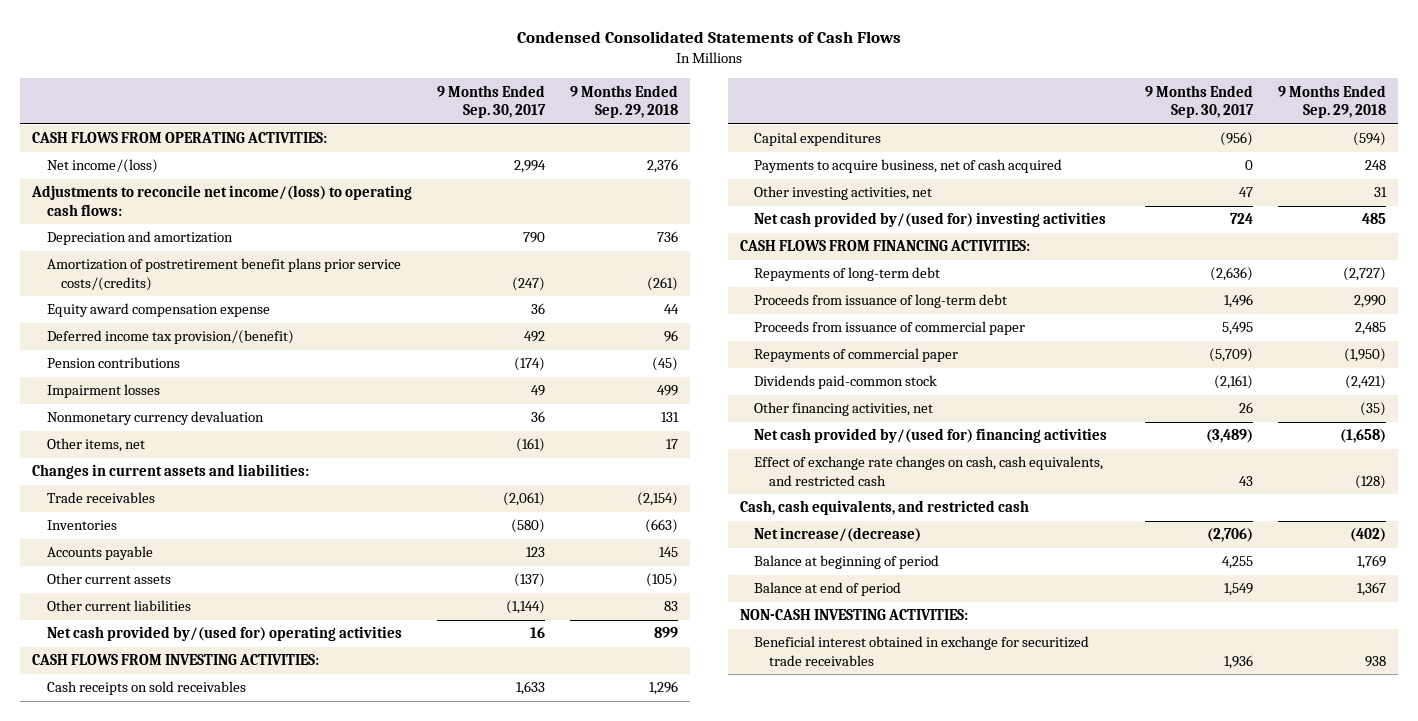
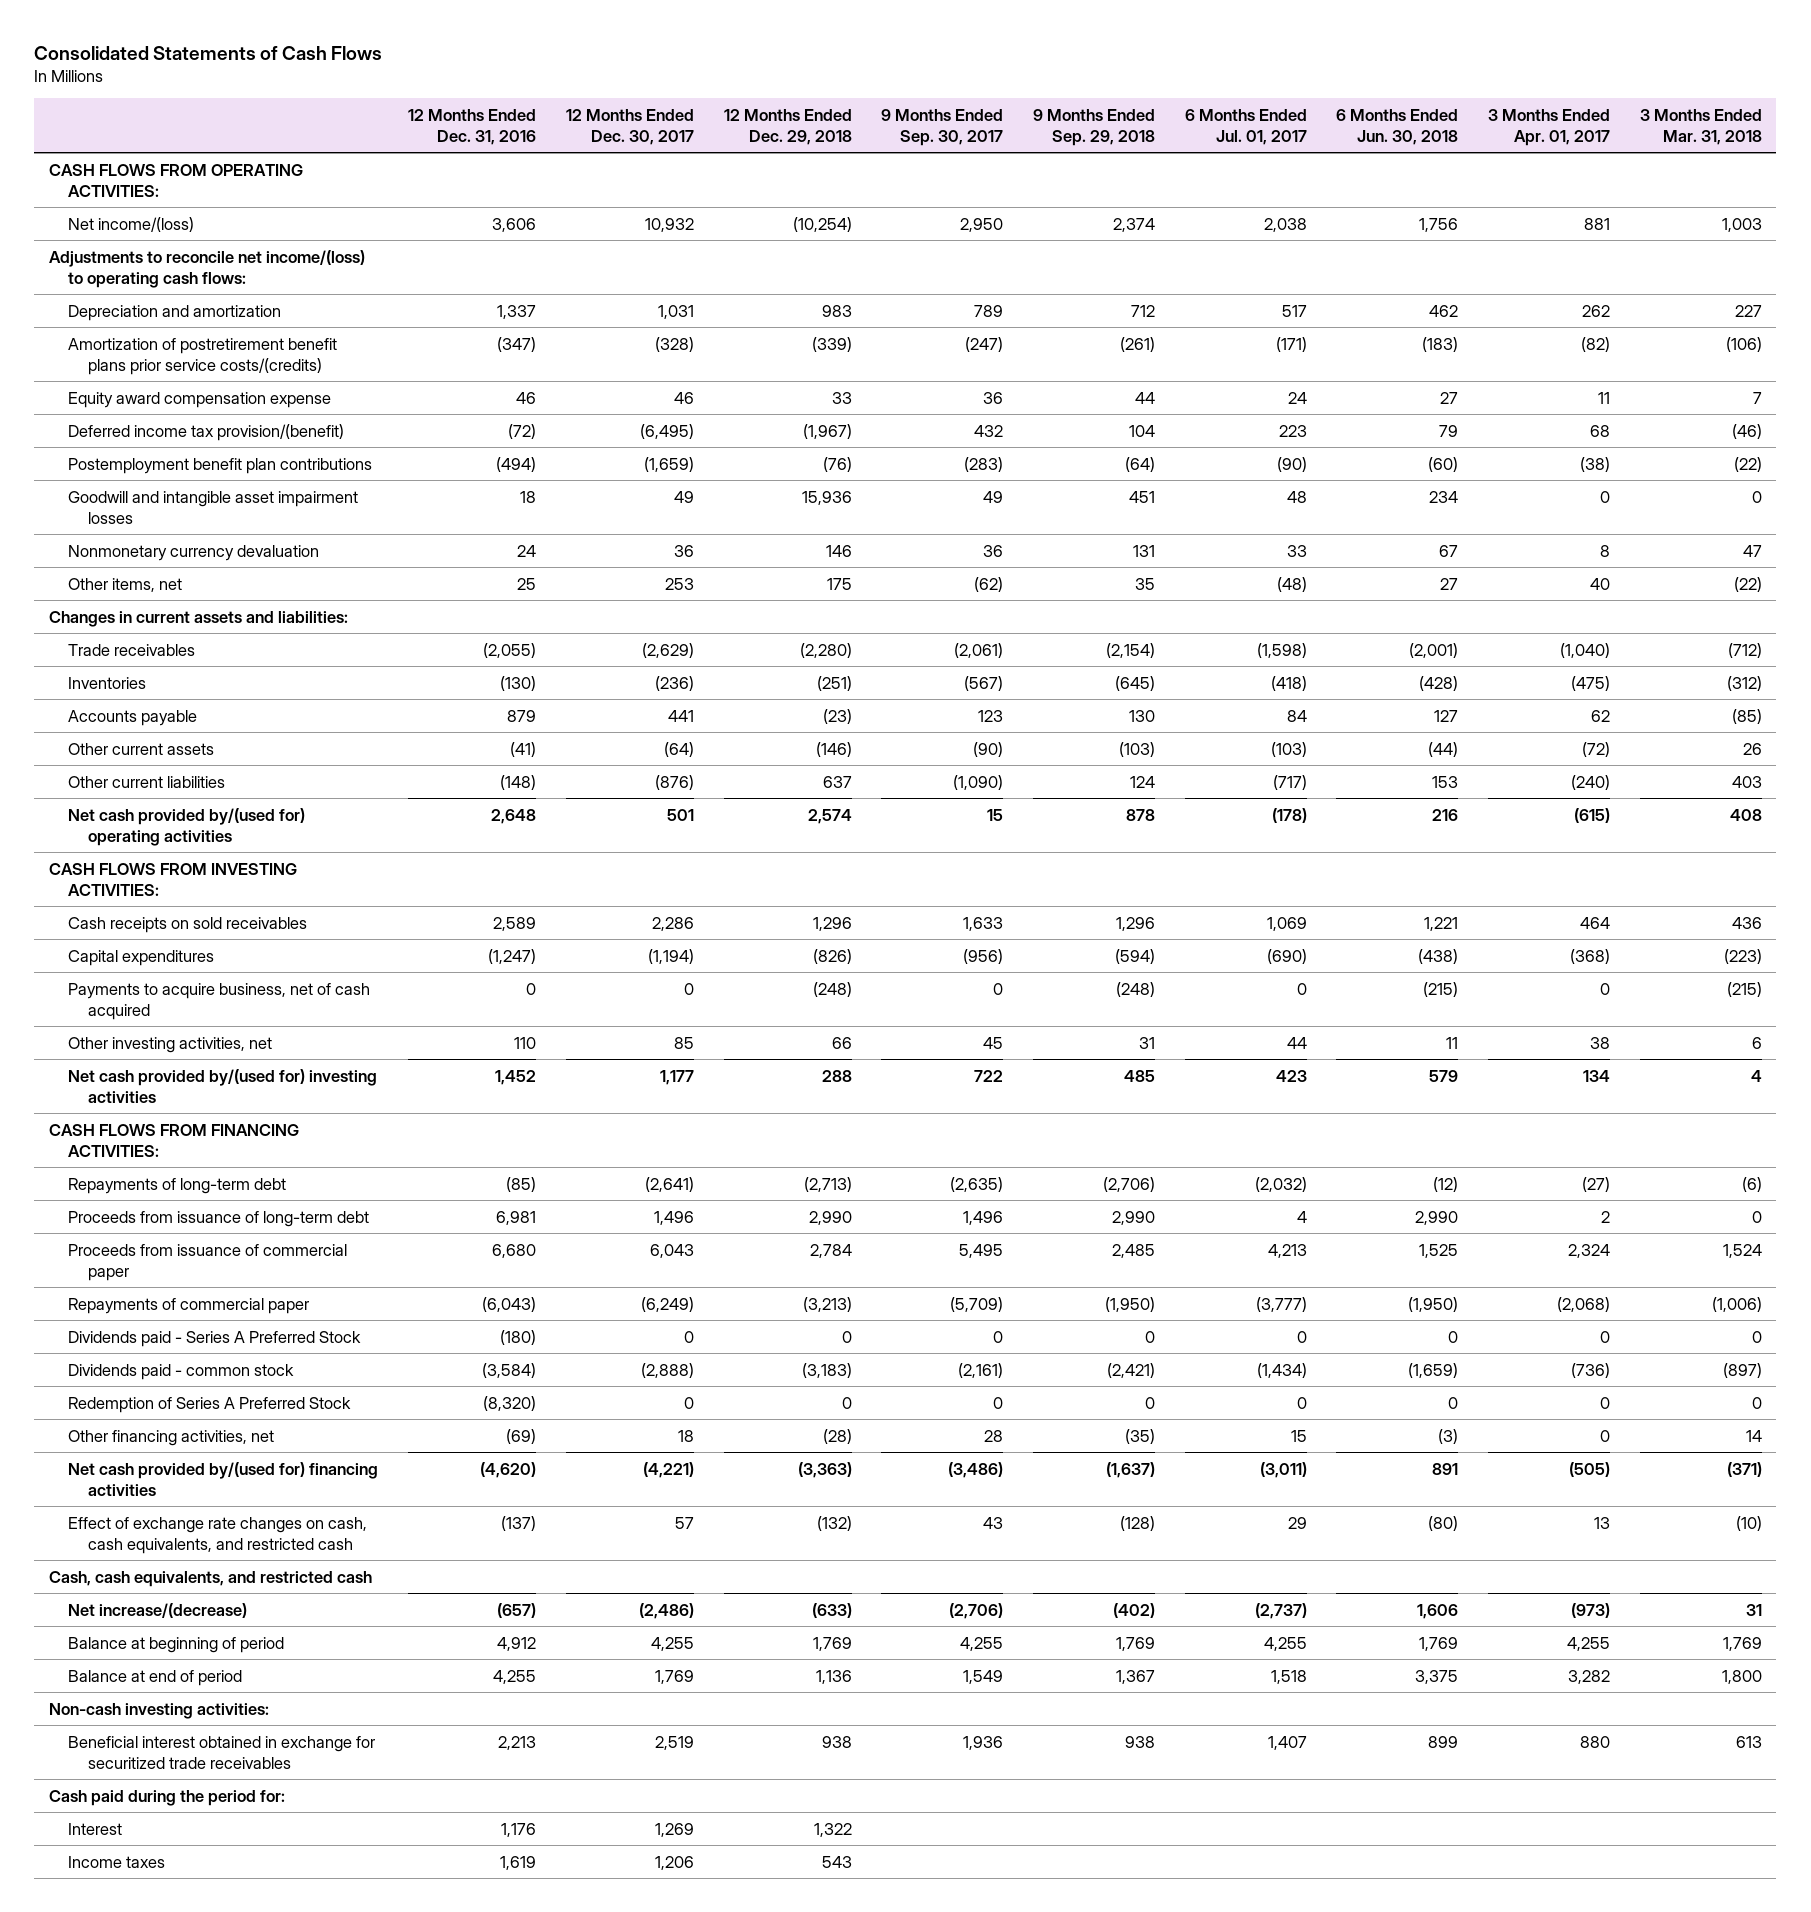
- Condensed Consolidated Statements of Cash Flows
+ Consolidated Statements of Cash Flows
- | 9 Months Ended Sep. 30, 2017 | 9 Months Ended Sep. 29, 2018
+ | 12 Months Ended Dec. 31, 2016 | 12 Months Ended Dec. 30, 2017 | 12 Months Ended Dec. 29, 2018 | 9 Months Ended Sep. 30, 2017 | 9 Months Ended Sep. 29, 2018 | 6 Months Ended Jul. 01, 2017 | 6 Months Ended Jun. 30, 2018 | 3 Months Ended Apr. 01, 2017 | 3 Months Ended Mar. 31, 2018
- Net income/(loss) | 2,994 | 2,376
+ Net income/(loss) | 3,606 | 10,932 | (10,254) | 2,950 | 2,374 | 2,038 | 1,756 | 881 | 1,003
- Depreciation and amortization | 790 | 736
+ Depreciation and amortization | 1,337 | 1,031 | 983 | 789 | 712 | 517 | 462 | 262 | 227
- Deferred income tax provision/(benefit) | 492 | 96
- Pension contributions | (174) | (45)
- Impairment losses | 49 | 499
+ Deferred income tax provision/(benefit) | (72) | (6,495) | (1,967) | 432 | 104 | 223 | 79 | 68 | (46)
+ Postemployment benefit plan contributions | (494) | (1,659) | (76) | (283) | (64) | (90) | (60) | (38) | (22)
+ Goodwill and intangible asset impairment losses | 18 | 49 | 15,936 | 49 | 451 | 48 | 234 | 0 | 0
- Other items, net | (161) | 17
+ Other items, net | 25 | 253 | 175 | (62) | 35 | (48) | 27 | 40 | (22)
- Inventories | (580) | (663)
- Accounts payable | 123 | 145
- Other current assets | (137) | (105)
- Other current liabilities | (1,144) | 83
- Net cash provided by/(used for) operating activities | 16 | 899
+ Inventories | (130) | (236) | (251) | (567) | (645) | (418) | (428) | (475) | (312)
+ Accounts payable | 879 | 441 | (23) | 123 | 130 | 84 | 127 | 62 | (85)
+ Other current assets | (41) | (64) | (146) | (90) | (103) | (103) | (44) | (72) | 26
+ Other current liabilities | (148) | (876) | 637 | (1,090) | 124 | (717) | 153 | (240) | 403
+ Net cash provided by/(used for) operating activities | 2,648 | 501 | 2,574 | 15 | 878 | (178) | 216 | (615) | 408
- Payments to acquire business, net of cash acquired | 0 | 248
- Other investing activities, net | 47 | 31
- Net cash provided by/(used for) investing activities | 724 | 485
+ Payments to acquire business, net of cash acquired | 0 | 0 | (248) | 0 | (248) | 0 | (215) | 0 | (215)
+ Other investing activities, net | 110 | 85 | 66 | 45 | 31 | 44 | 11 | 38 | 6
+ Net cash provided by/(used for) investing activities | 1,452 | 1,177 | 288 | 722 | 485 | 423 | 579 | 134 | 4
- Repayments of long-term debt | (2,636) | (2,727)
+ Repayments of long-term debt | (85) | (2,641) | (2,713) | (2,635) | (2,706) | (2,032) | (12) | (27) | (6)
- Dividends paid-common stock | (2,161) | (2,421)
- Other financing activities, net | 26 | (35)
- Net cash provided by/(used for) financing activities | (3,489) | (1,658)
+ Dividends paid - Series A Preferred Stock | (180) | 0 | 0 | 0 | 0 | 0 | 0 | 0 | 0
+ Dividends paid - common stock | (3,584) | (2,888) | (3,183) | (2,161) | (2,421) | (1,434) | (1,659) | (736) | (897)
+ Redemption of Series A Preferred Stock | (8,320) | 0 | 0 | 0 | 0 | 0 | 0 | 0 | 0
+ Other financing activities, net | (69) | 18 | (28) | 28 | (35) | 15 | (3) | 0 | 14
+ Net cash provided by/(used for) financing activities | (4,620) | (4,221) | (3,363) | (3,486) | (1,637) | (3,011) | 891 | (505) | (371)
- NON-CASH INVESTING ACTIVITIES:
+ Non-cash investing activities:
+ Cash paid during the period for:
+ Interest | 1,176 | 1,269 | 1,322 | | | | | |
+ Income taxes | 1,619 | 1,206 | 543 | | | | | |

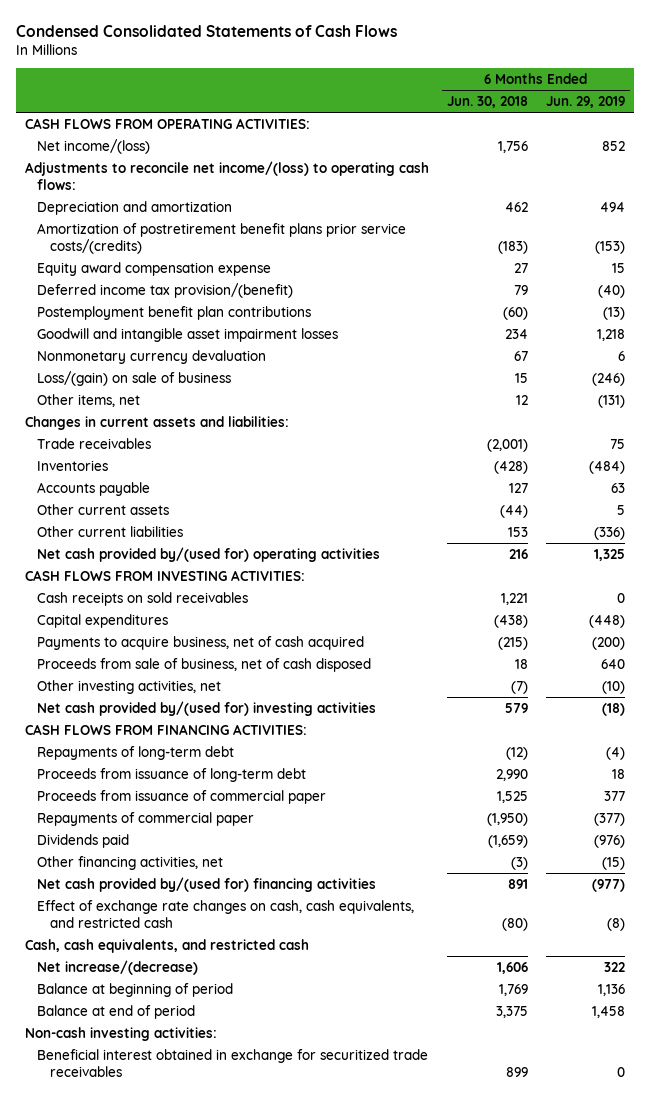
- Consolidated Statements of Cash Flows
+ Condensed Consolidated Statements of Cash Flows
- | 12 Months Ended Dec. 31, 2016 | 12 Months Ended Dec. 30, 2017 | 12 Months Ended Dec. 29, 2018 | 9 Months Ended Sep. 30, 2017 | 9 Months Ended Sep. 29, 2018 | 6 Months Ended Jul. 01, 2017 | 6 Months Ended Jun. 30, 2018 | 3 Months Ended Apr. 01, 2017 | 3 Months Ended Mar. 31, 2018
+ | 6 Months Ended Jun. 30, 2018 | 6 Months Ended Jun. 29, 2019
- Other items, net | 25 | 253 | 175 | (62) | 35 | (48) | 27 | 40 | (22)
+ Loss/(gain) on sale of business | 15 | (246)
+ Other items, net | 12 | (131)
- Other investing activities, net | 110 | 85 | 66 | 45 | 31 | 44 | 11 | 38 | 6
+ Proceeds from sale of business, net of cash disposed | 18 | 640
+ Other investing activities, net | (7) | (10)
- Dividends paid - Series A Preferred Stock | (180) | 0 | 0 | 0 | 0 | 0 | 0 | 0 | 0
- Dividends paid - common stock | (3,584) | (2,888) | (3,183) | (2,161) | (2,421) | (1,434) | (1,659) | (736) | (897)
- Redemption of Series A Preferred Stock | (8,320) | 0 | 0 | 0 | 0 | 0 | 0 | 0 | 0
+ Dividends paid | (1,659) | (976)
- Cash paid during the period for:
- Interest | 1,176 | 1,269 | 1,322 | | | | | |
- Income taxes | 1,619 | 1,206 | 543 | | | | | |

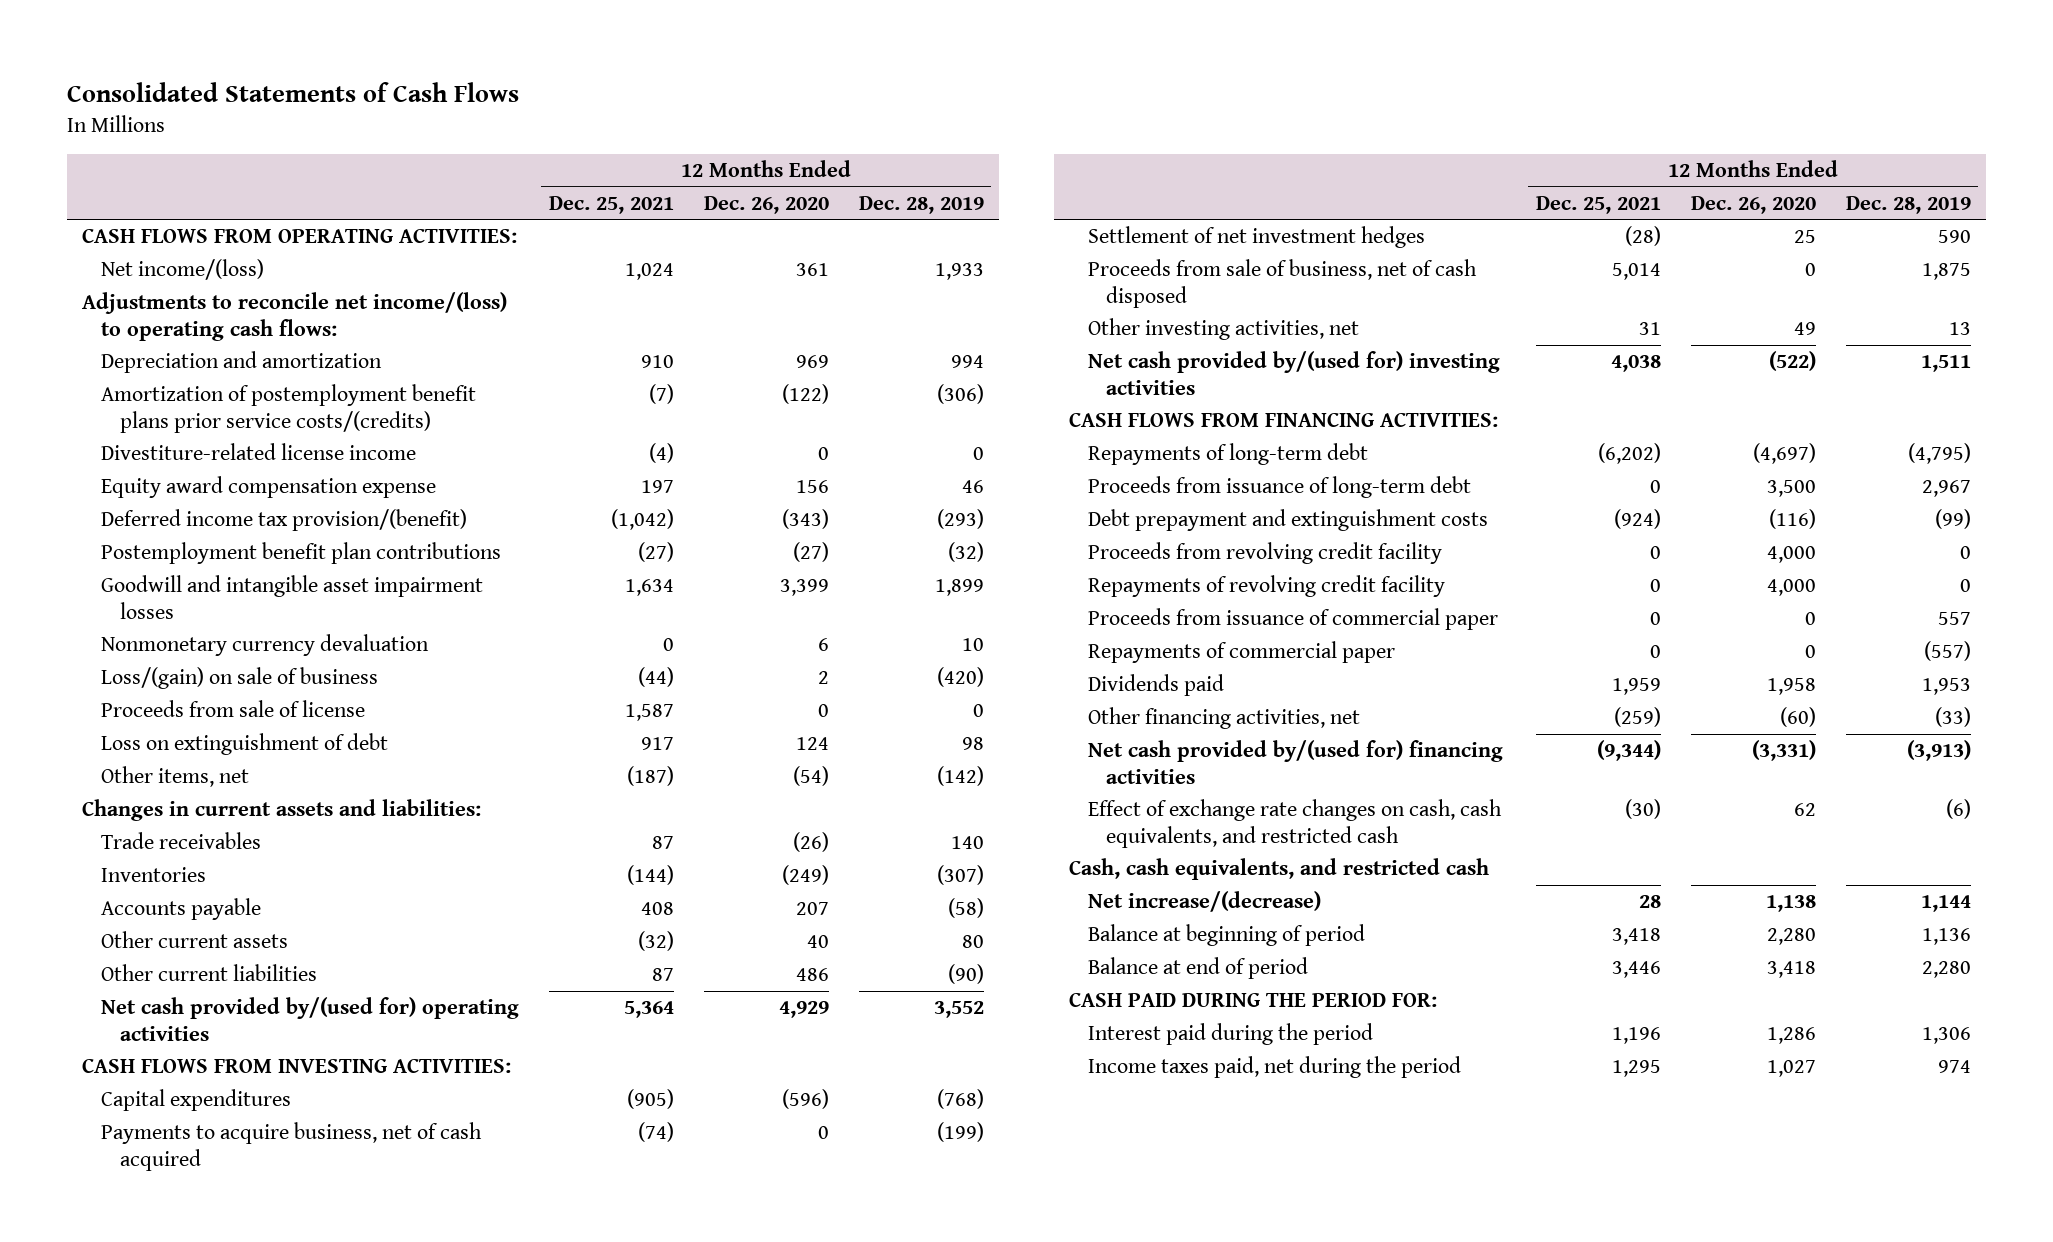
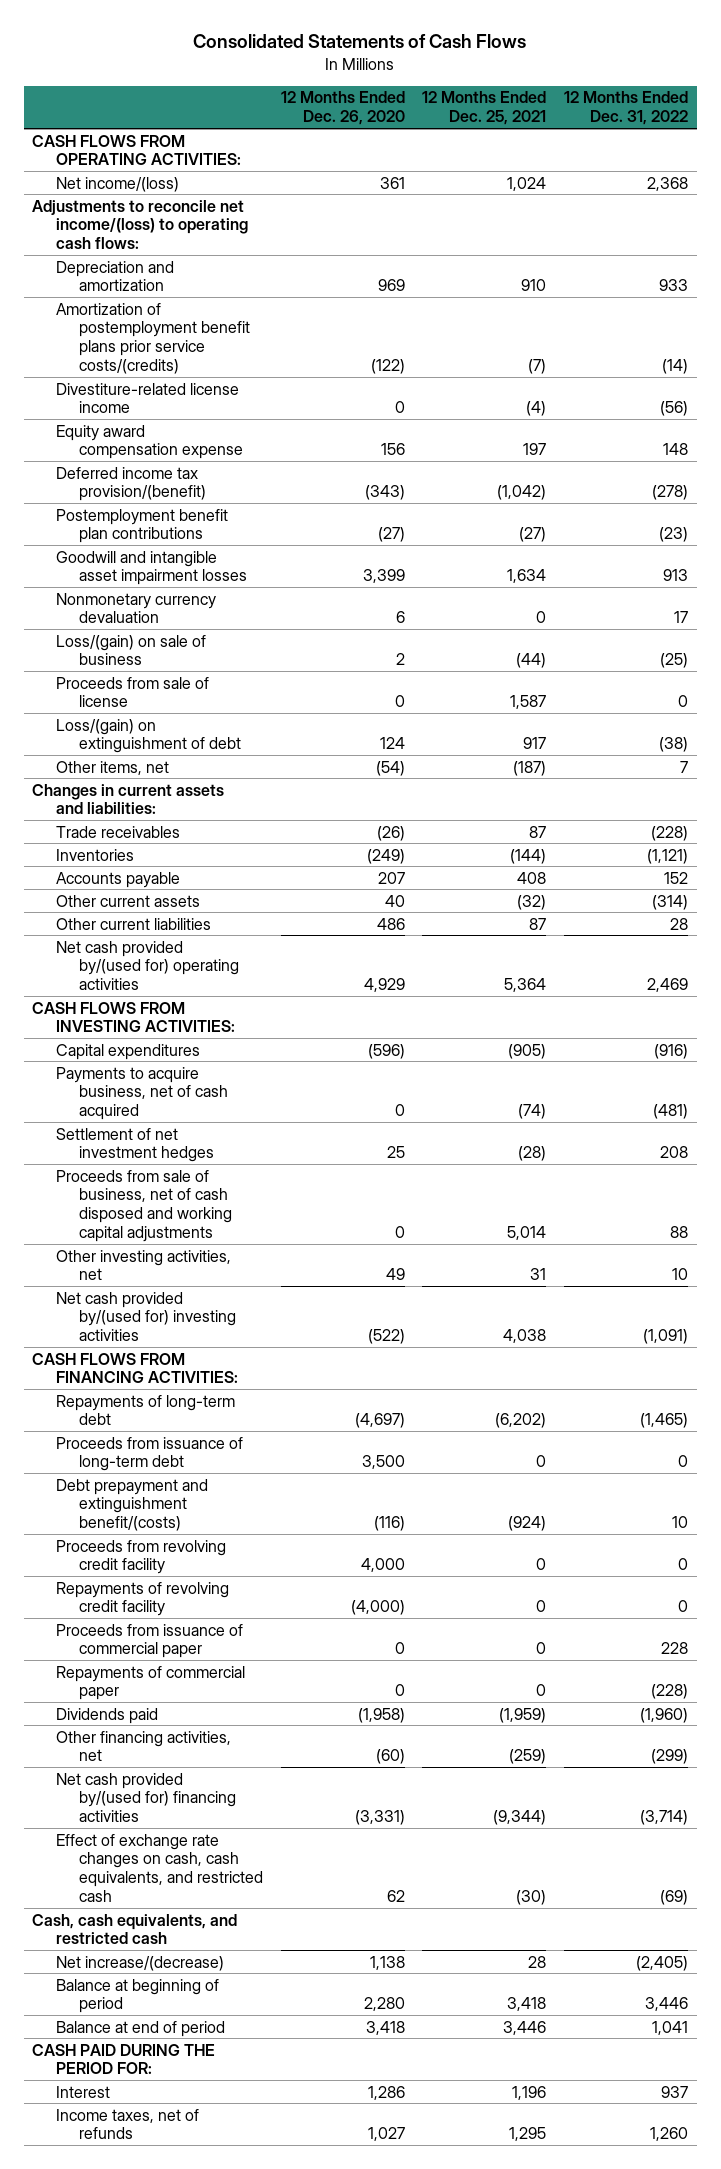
- | 12 Months Ended Dec. 25, 2021 | 12 Months Ended Dec. 26, 2020 | 12 Months Ended Dec. 28, 2019
+ | 12 Months Ended Dec. 26, 2020 | 12 Months Ended Dec. 25, 2021 | 12 Months Ended Dec. 31, 2022
- Loss on extinguishment of debt | 917 | 124 | 98
+ Loss/(gain) on extinguishment of debt | 124 | 917 | (38)
- Proceeds from sale of business, net of cash disposed | 5,014 | 0 | 1,875
+ Proceeds from sale of business, net of cash disposed and working capital adjustments | 0 | 5,014 | 88
- Debt prepayment and extinguishment costs | (924) | (116) | (99)
+ Debt prepayment and extinguishment benefit/(costs) | (116) | (924) | 10
- Repayments of revolving credit facility | 0 | 4,000 | 0
+ Repayments of revolving credit facility | (4,000) | 0 | 0
- Dividends paid | 1,959 | 1,958 | 1,953
+ Dividends paid | (1,958) | (1,959) | (1,960)
- Interest paid during the period | 1,196 | 1,286 | 1,306
- Income taxes paid, net during the period | 1,295 | 1,027 | 974
+ Interest | 1,286 | 1,196 | 937
+ Income taxes, net of refunds | 1,027 | 1,295 | 1,260

